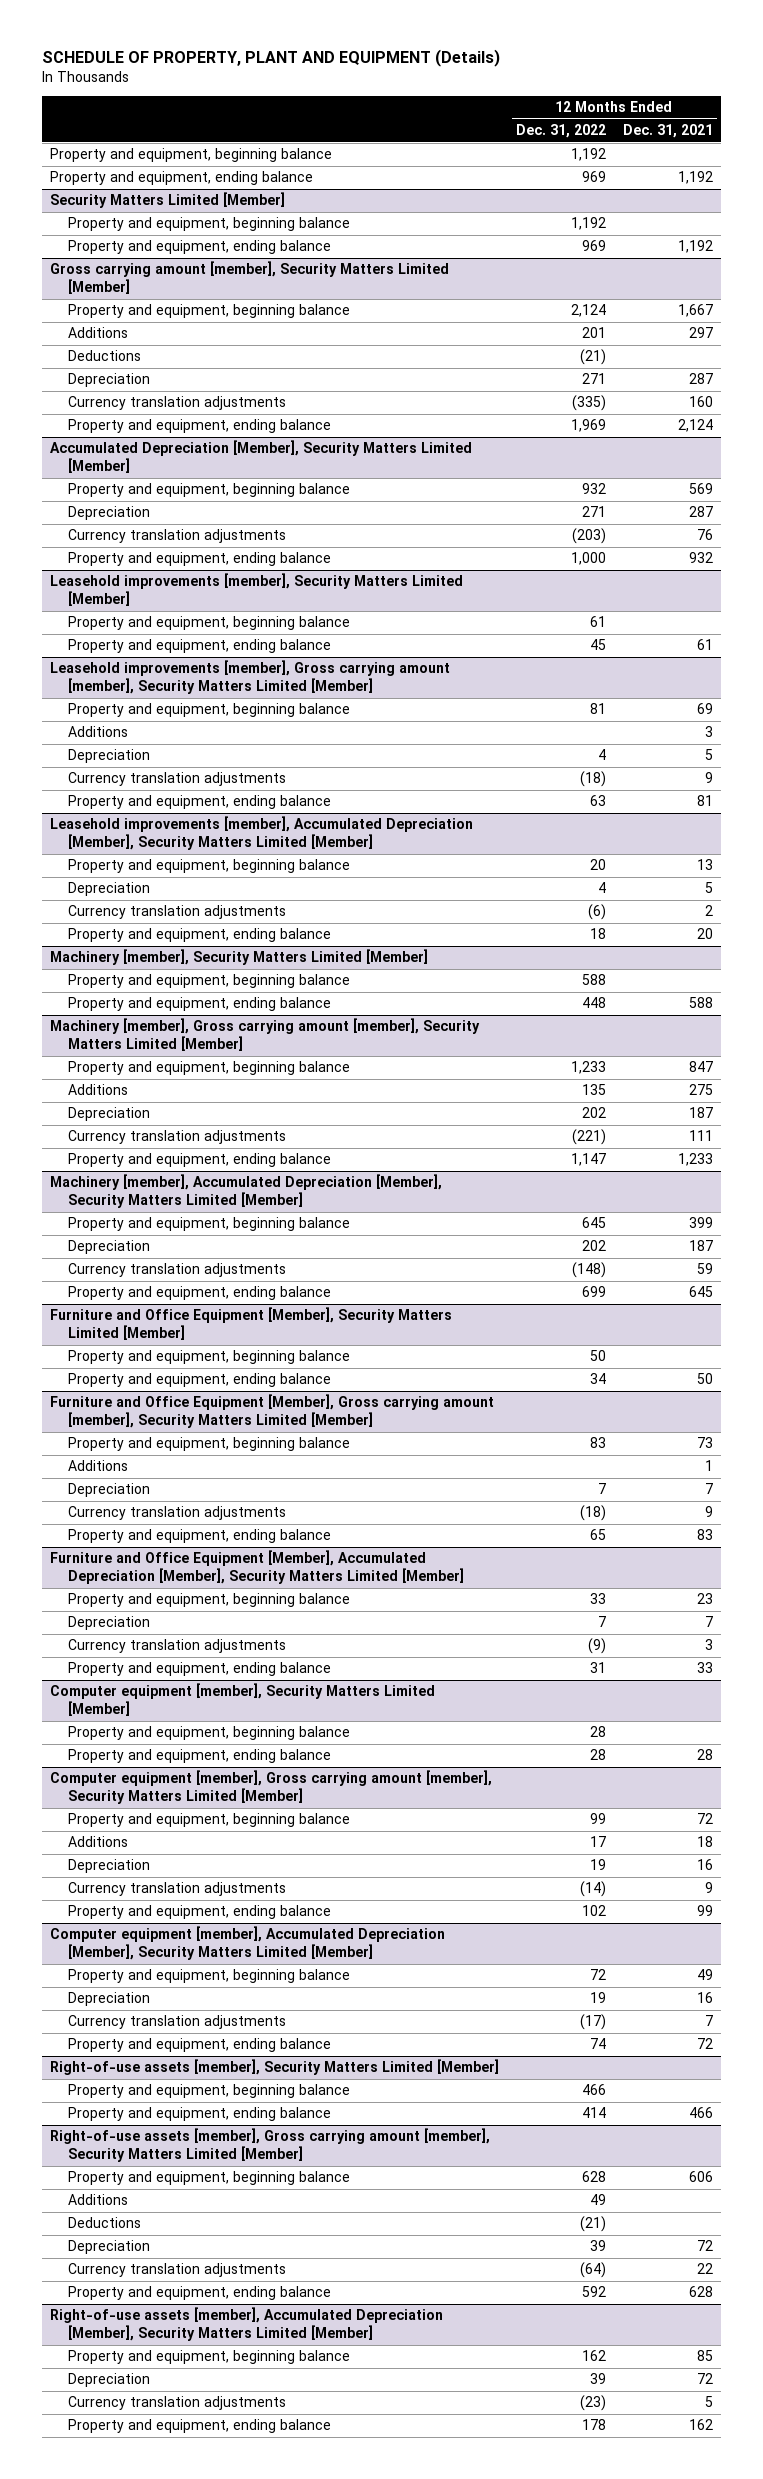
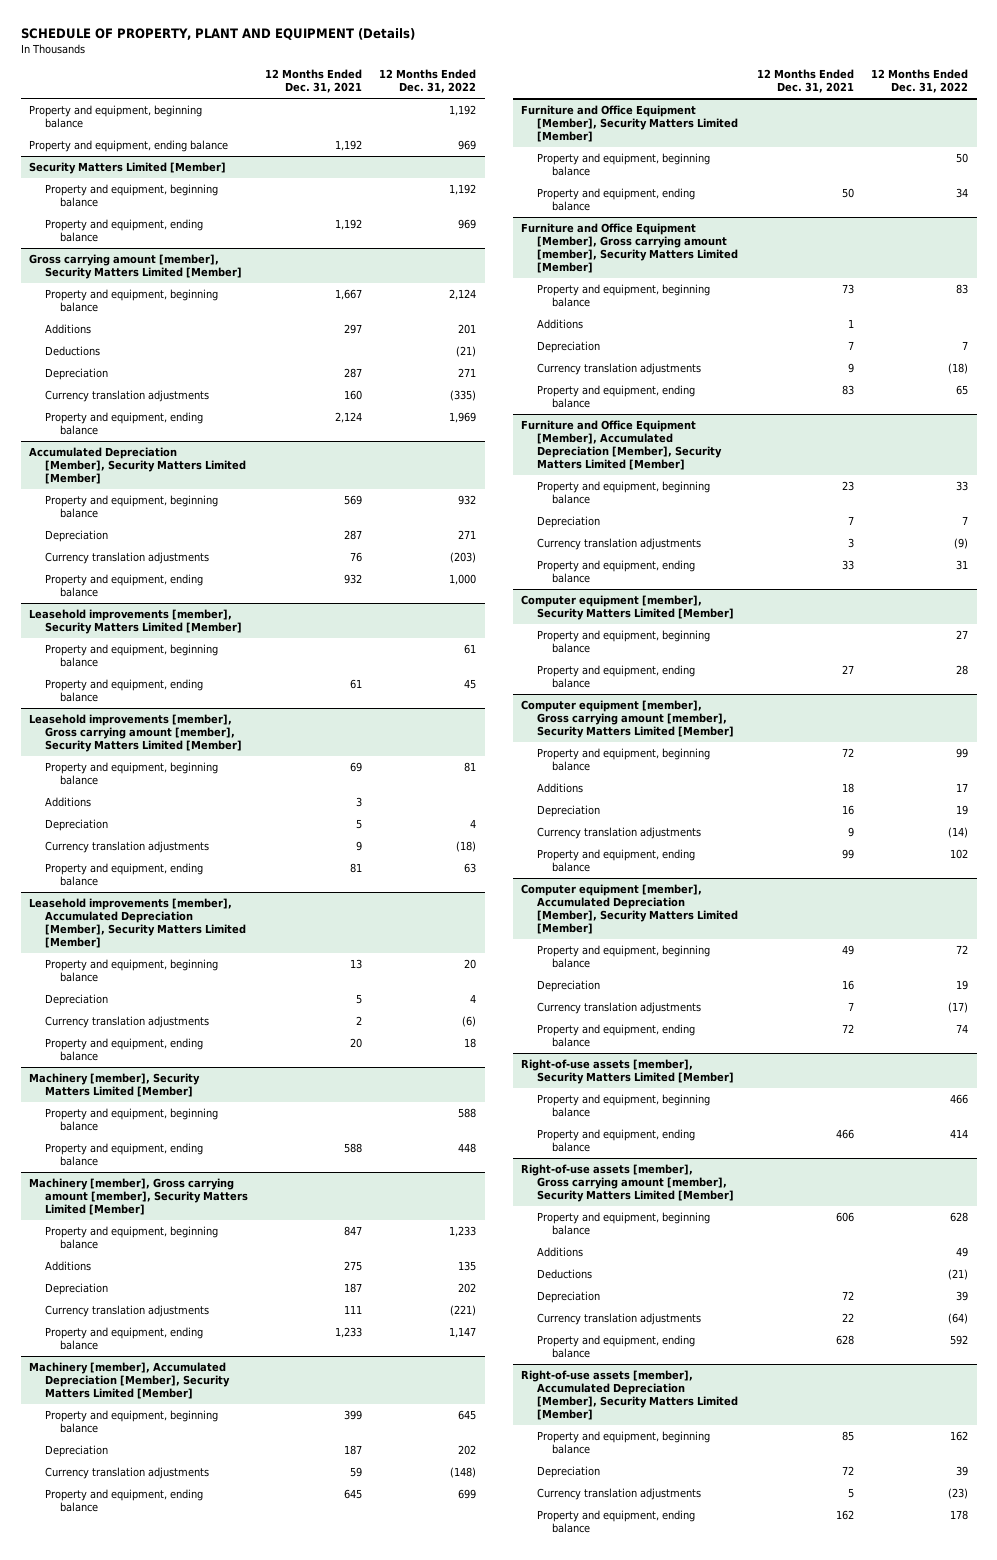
- | 12 Months Ended Dec. 31, 2022 | 12 Months Ended Dec. 31, 2021
+ | 12 Months Ended Dec. 31, 2021 | 12 Months Ended Dec. 31, 2022
@ Computer equipment [member], Security Matters Limited [Member]
- Property and equipment, beginning balance | 28 |
- Property and equipment, ending balance | 28 | 28
+ Property and equipment, beginning balance | | 27
+ Property and equipment, ending balance | 27 | 28

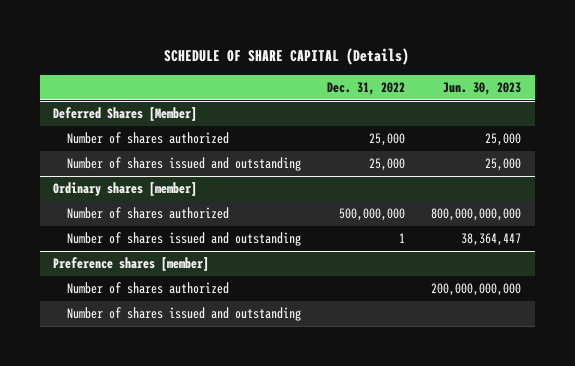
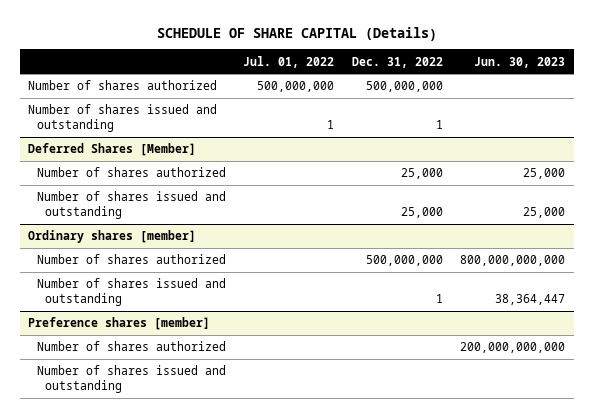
- | Dec. 31, 2022 | Jun. 30, 2023
+ | Jul. 01, 2022 | Dec. 31, 2022 | Jun. 30, 2023
+ Number of shares authorized | 500,000,000 | 500,000,000 |
+ Number of shares issued and outstanding | 1 | 1 |

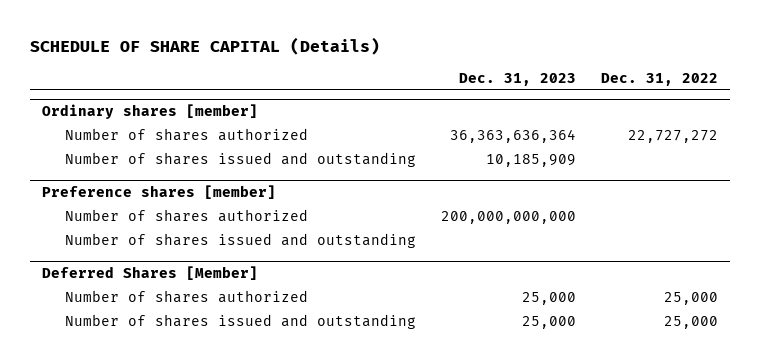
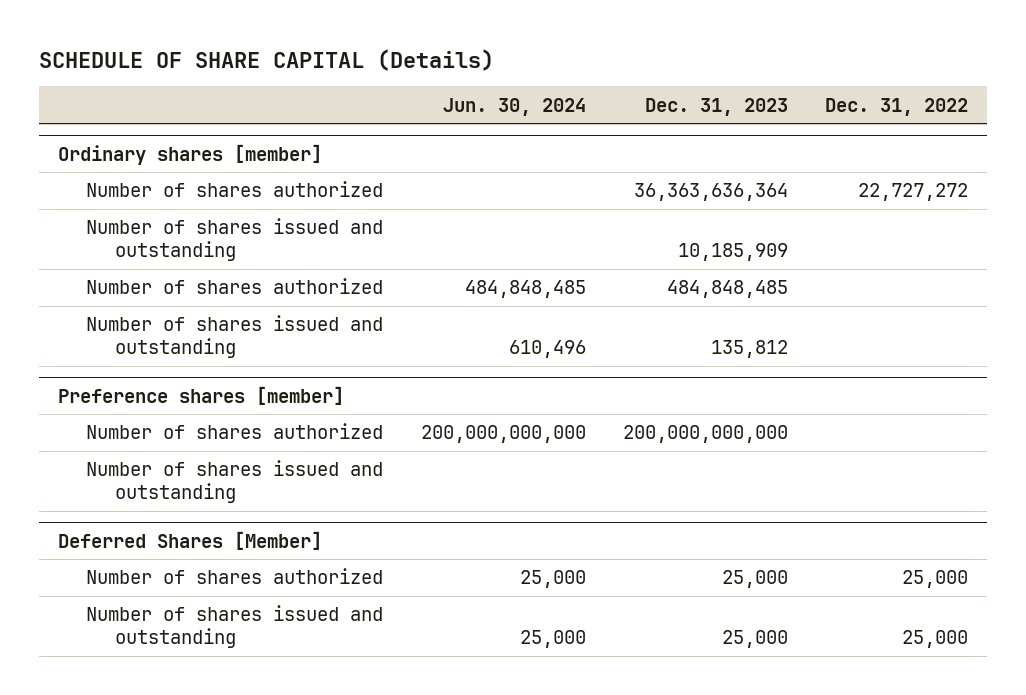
- | Dec. 31, 2023 | Dec. 31, 2022
+ | Jun. 30, 2024 | Dec. 31, 2023 | Dec. 31, 2022
@ Ordinary shares [member]
+ Number of shares authorized | 484,848,485 | 484,848,485 |
+ Number of shares issued and outstanding | 610,496 | 135,812 |

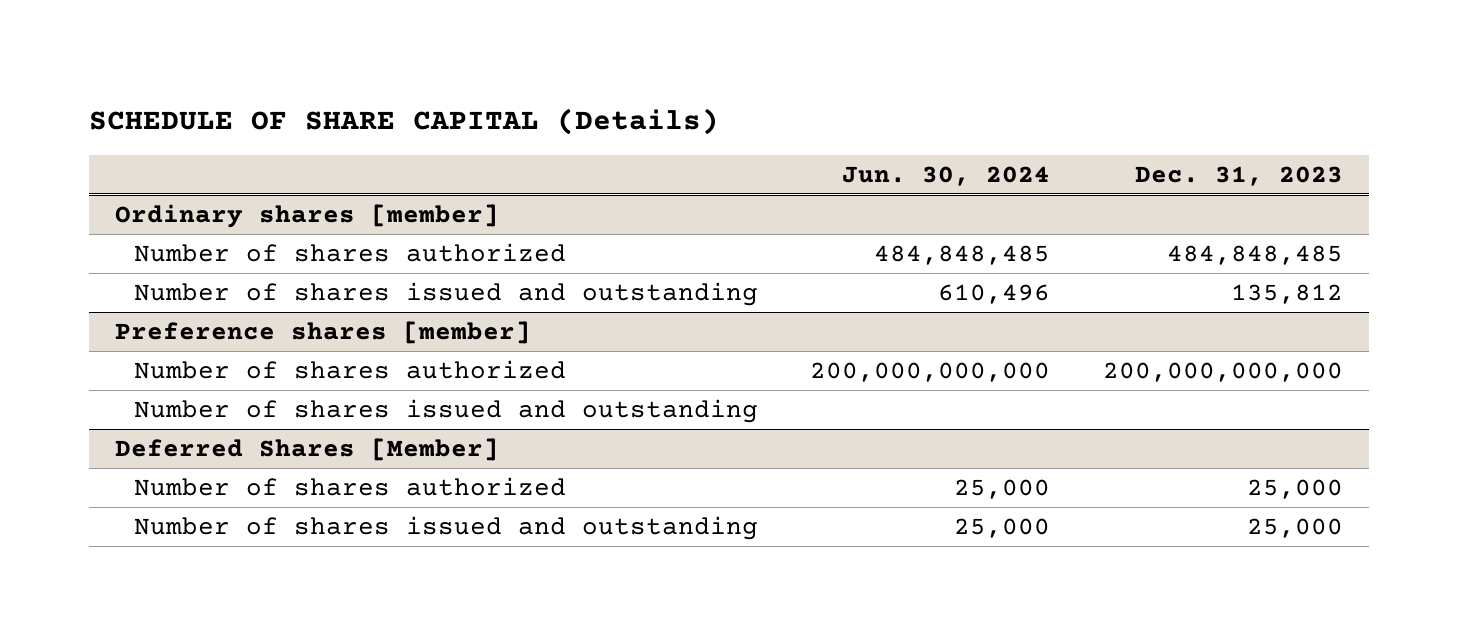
- | Jun. 30, 2024 | Dec. 31, 2023 | Dec. 31, 2022
+ | Jun. 30, 2024 | Dec. 31, 2023
@ Ordinary shares [member]
- Number of shares authorized | | 36,363,636,364 | 22,727,272
- Number of shares issued and outstanding | | 10,185,909 |

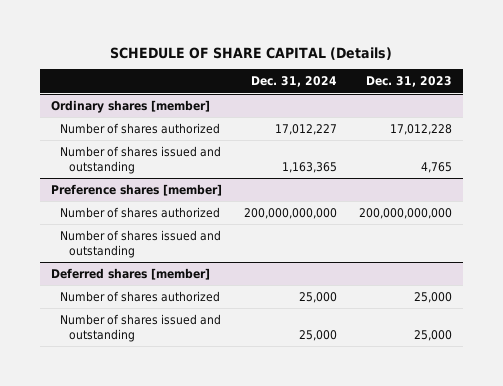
- | Jun. 30, 2024 | Dec. 31, 2023
+ | Dec. 31, 2024 | Dec. 31, 2023
@ Ordinary shares [member]
- Number of shares authorized | 484,848,485 | 484,848,485
- Number of shares issued and outstanding | 610,496 | 135,812
+ Number of shares authorized | 17,012,227 | 17,012,228
+ Number of shares issued and outstanding | 1,163,365 | 4,765
- Deferred Shares [Member]
+ Deferred shares [member]

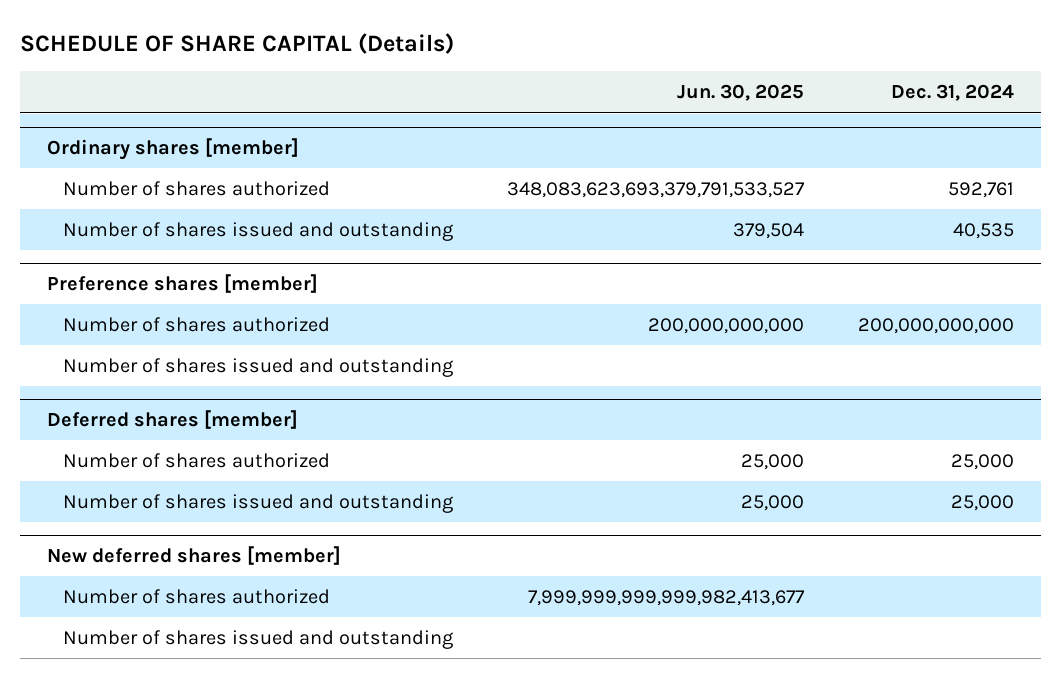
- | Dec. 31, 2024 | Dec. 31, 2023
+ | Jun. 30, 2025 | Dec. 31, 2024
@ Ordinary shares [member]
- Number of shares authorized | 17,012,227 | 17,012,228
- Number of shares issued and outstanding | 1,163,365 | 4,765
+ Number of shares authorized | 348,083,623,693,379,791,533,527 | 592,761
+ Number of shares issued and outstanding | 379,504 | 40,535
+ New deferred shares [member]
+ Number of shares authorized | 7,999,999,999,999,982,413,677 |
+ Number of shares issued and outstanding

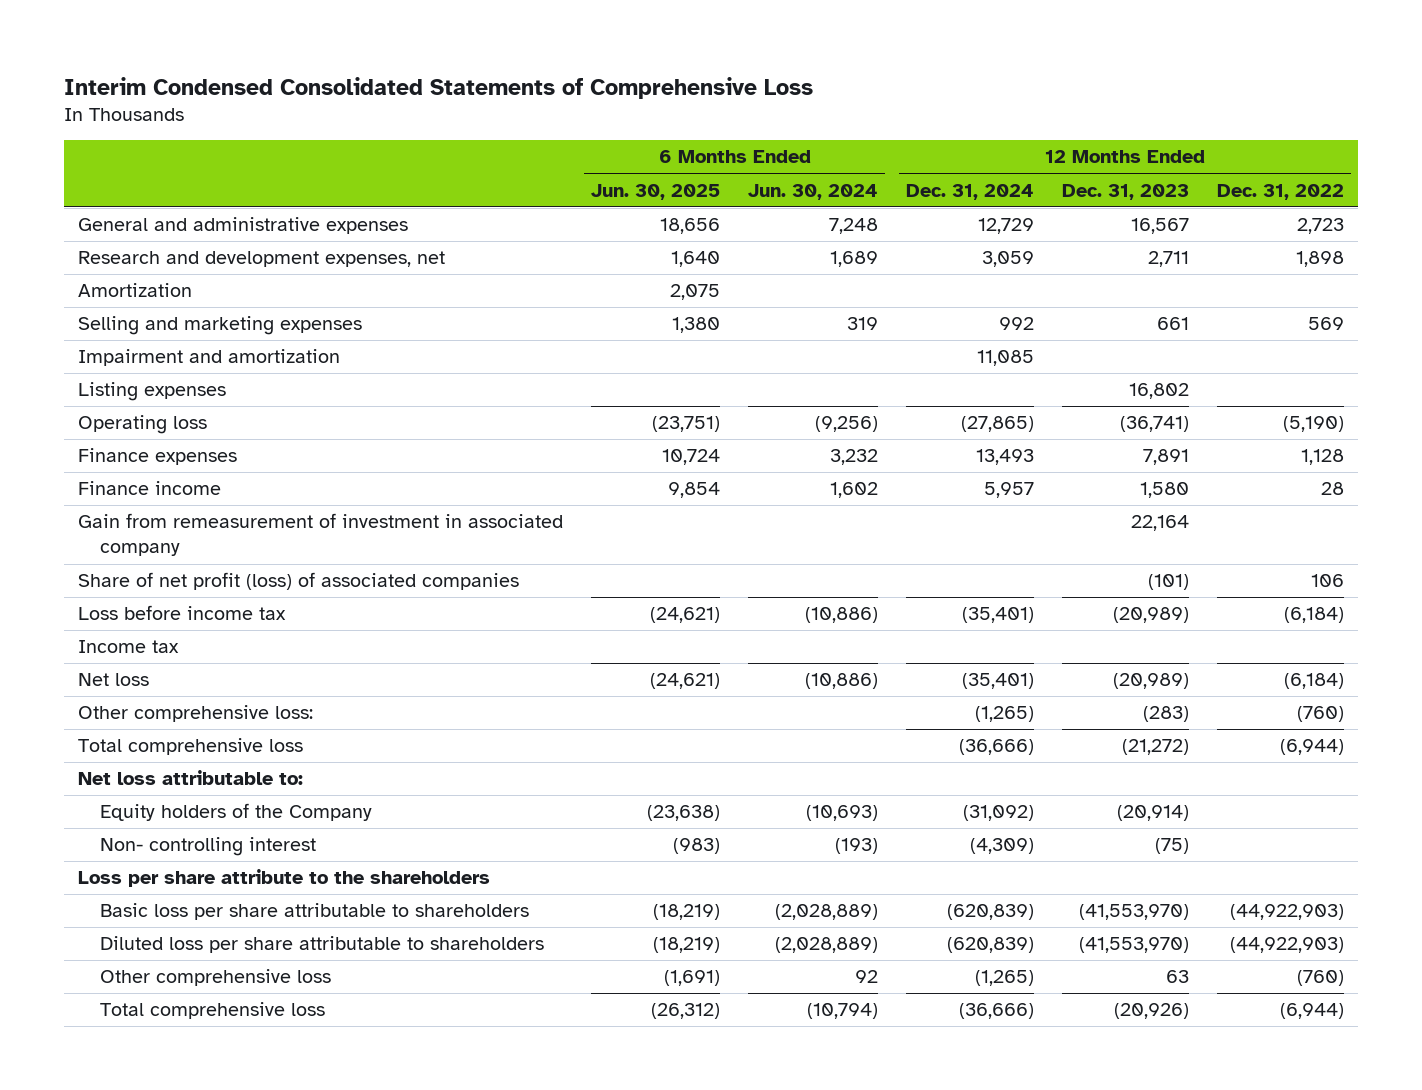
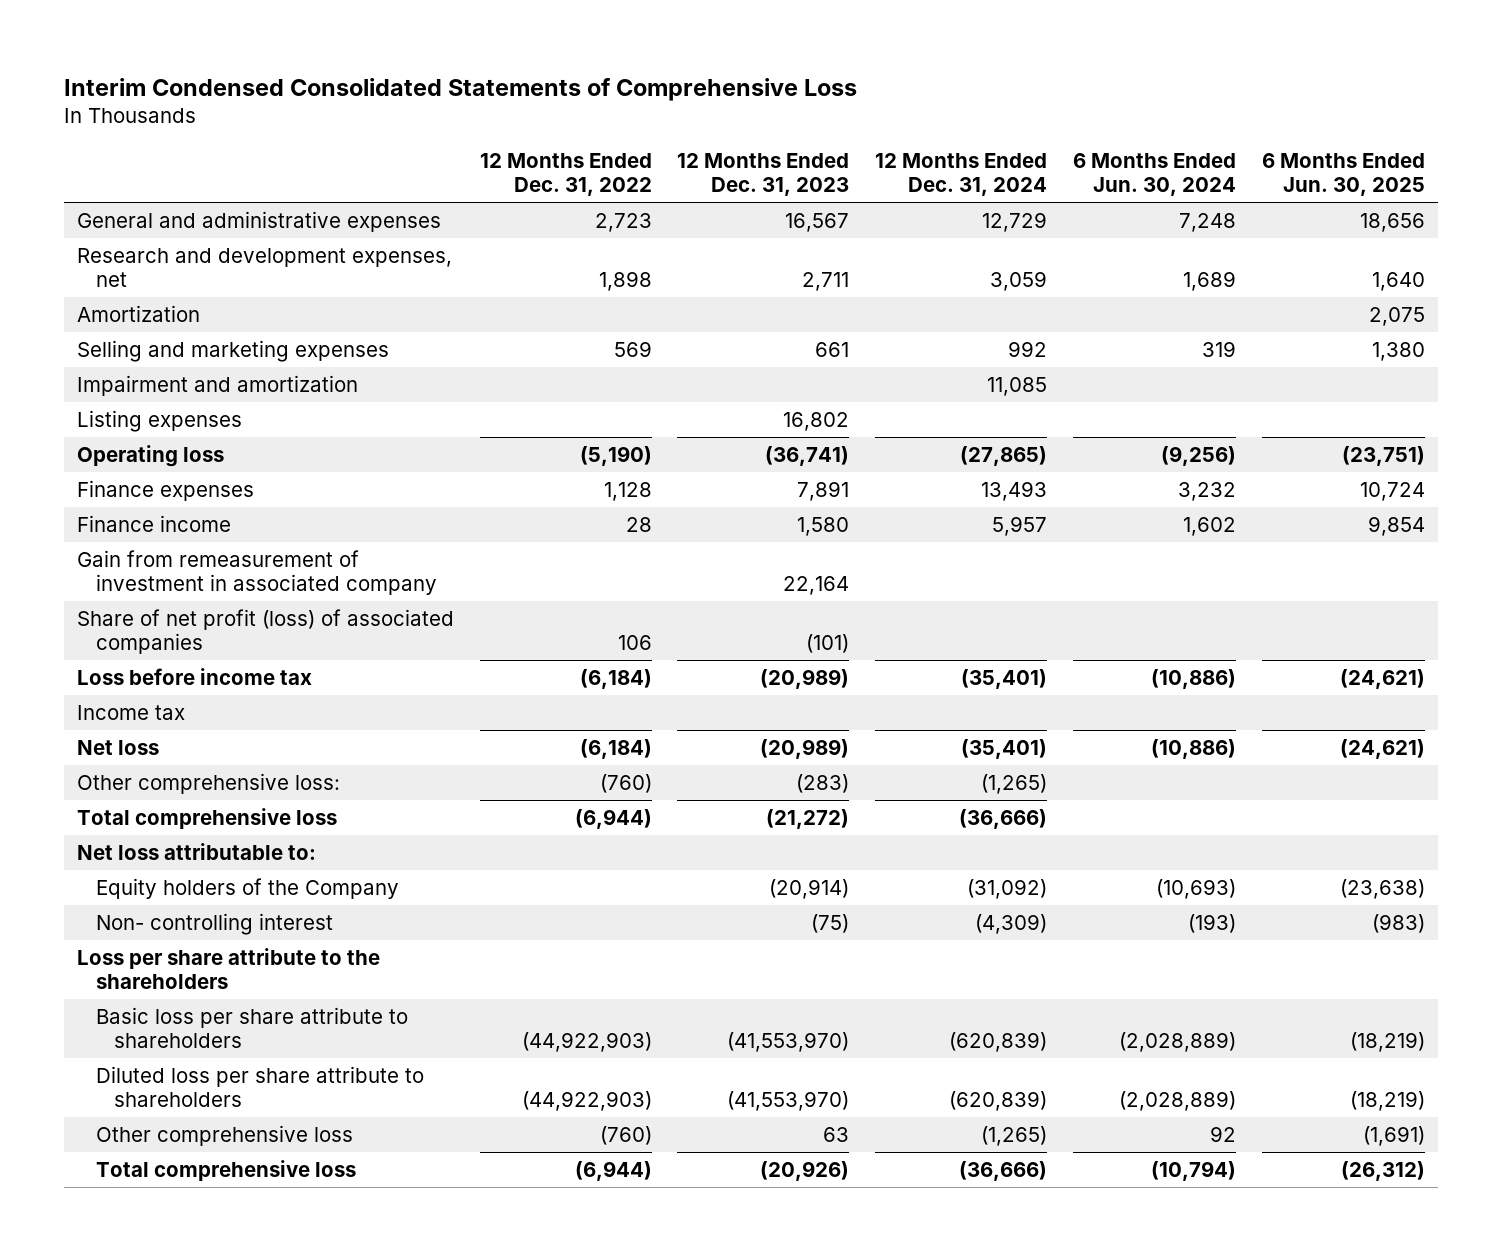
- | 6 Months Ended Jun. 30, 2025 | 6 Months Ended Jun. 30, 2024 | 12 Months Ended Dec. 31, 2024 | 12 Months Ended Dec. 31, 2023 | 12 Months Ended Dec. 31, 2022
+ | 12 Months Ended Dec. 31, 2022 | 12 Months Ended Dec. 31, 2023 | 12 Months Ended Dec. 31, 2024 | 6 Months Ended Jun. 30, 2024 | 6 Months Ended Jun. 30, 2025
- Basic loss per share attributable to shareholders | (18,219) | (2,028,889) | (620,839) | (41,553,970) | (44,922,903)
- Diluted loss per share attributable to shareholders | (18,219) | (2,028,889) | (620,839) | (41,553,970) | (44,922,903)
+ Basic loss per share attribute to shareholders | (44,922,903) | (41,553,970) | (620,839) | (2,028,889) | (18,219)
+ Diluted loss per share attribute to shareholders | (44,922,903) | (41,553,970) | (620,839) | (2,028,889) | (18,219)

